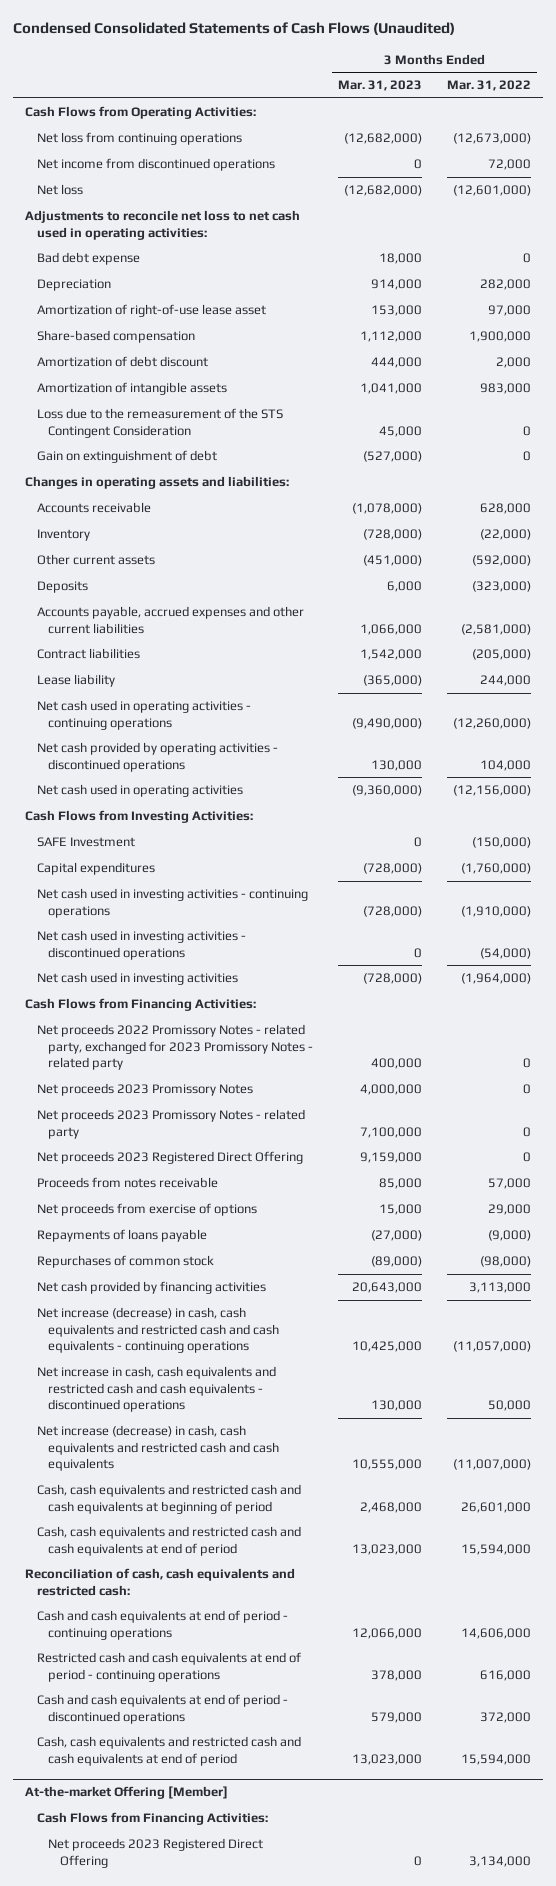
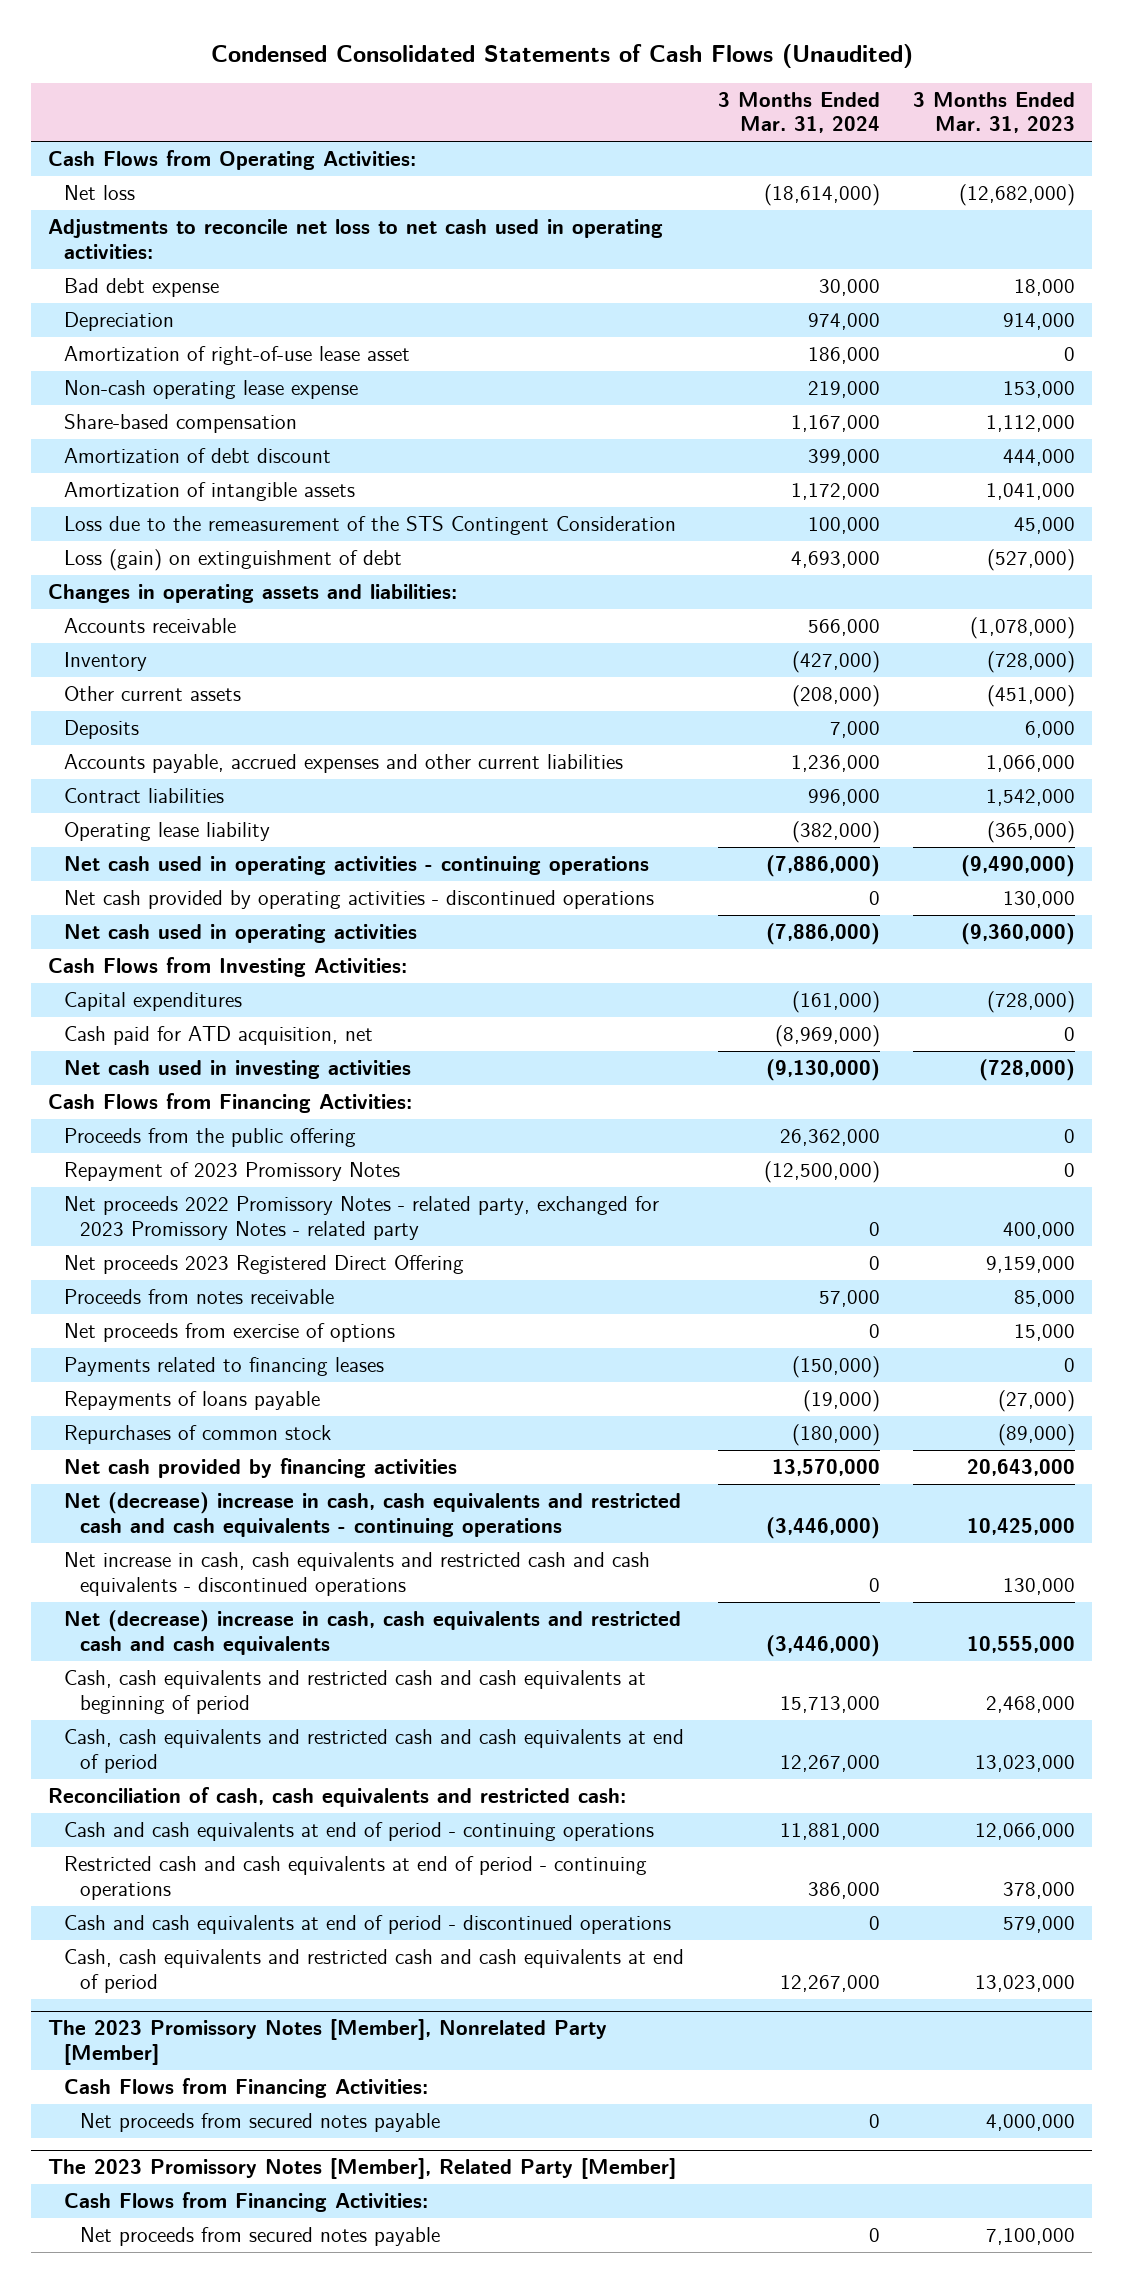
- | 3 Months Ended Mar. 31, 2023 | 3 Months Ended Mar. 31, 2022
+ | 3 Months Ended Mar. 31, 2024 | 3 Months Ended Mar. 31, 2023
- Net loss from continuing operations | (12,682,000) | (12,673,000)
- Net income from discontinued operations | 0 | 72,000
- Amortization of right-of-use lease asset | 153,000 | 97,000
+ Amortization of right-of-use lease asset | 186,000 | 0
+ Non-cash operating lease expense | 219,000 | 153,000
- Gain on extinguishment of debt | (527,000) | 0
+ Loss (gain) on extinguishment of debt | 4,693,000 | (527,000)
- Lease liability | (365,000) | 244,000
+ Operating lease liability | (382,000) | (365,000)
- SAFE Investment | 0 | (150,000)
- Net cash used in investing activities - continuing operations | (728,000) | (1,910,000)
- Net cash used in investing activities - discontinued operations | 0 | (54,000)
+ Cash paid for ATD acquisition, net | (8,969,000) | 0
+ Proceeds from the public offering | 26,362,000 | 0
+ Repayment of 2023 Promissory Notes | (12,500,000) | 0
- Net proceeds 2023 Promissory Notes | 4,000,000 | 0
- Net proceeds 2023 Promissory Notes - related party | 7,100,000 | 0
+ Payments related to financing leases | (150,000) | 0
- Net increase (decrease) in cash, cash equivalents and restricted cash and cash equivalents - continuing operations | 10,425,000 | (11,057,000)
+ Net (decrease) increase in cash, cash equivalents and restricted cash and cash equivalents - continuing operations | (3,446,000) | 10,425,000
- Net increase (decrease) in cash, cash equivalents and restricted cash and cash equivalents | 10,555,000 | (11,007,000)
+ Net (decrease) increase in cash, cash equivalents and restricted cash and cash equivalents | (3,446,000) | 10,555,000
- At-the-market Offering [Member]
+ The 2023 Promissory Notes [Member], Nonrelated Party [Member]
- Net proceeds 2023 Registered Direct Offering | 0 | 3,134,000
+ Net proceeds from secured notes payable | 0 | 4,000,000
+ The 2023 Promissory Notes [Member], Related Party [Member]
+ Cash Flows from Financing Activities:
+ Net proceeds from secured notes payable | 0 | 7,100,000

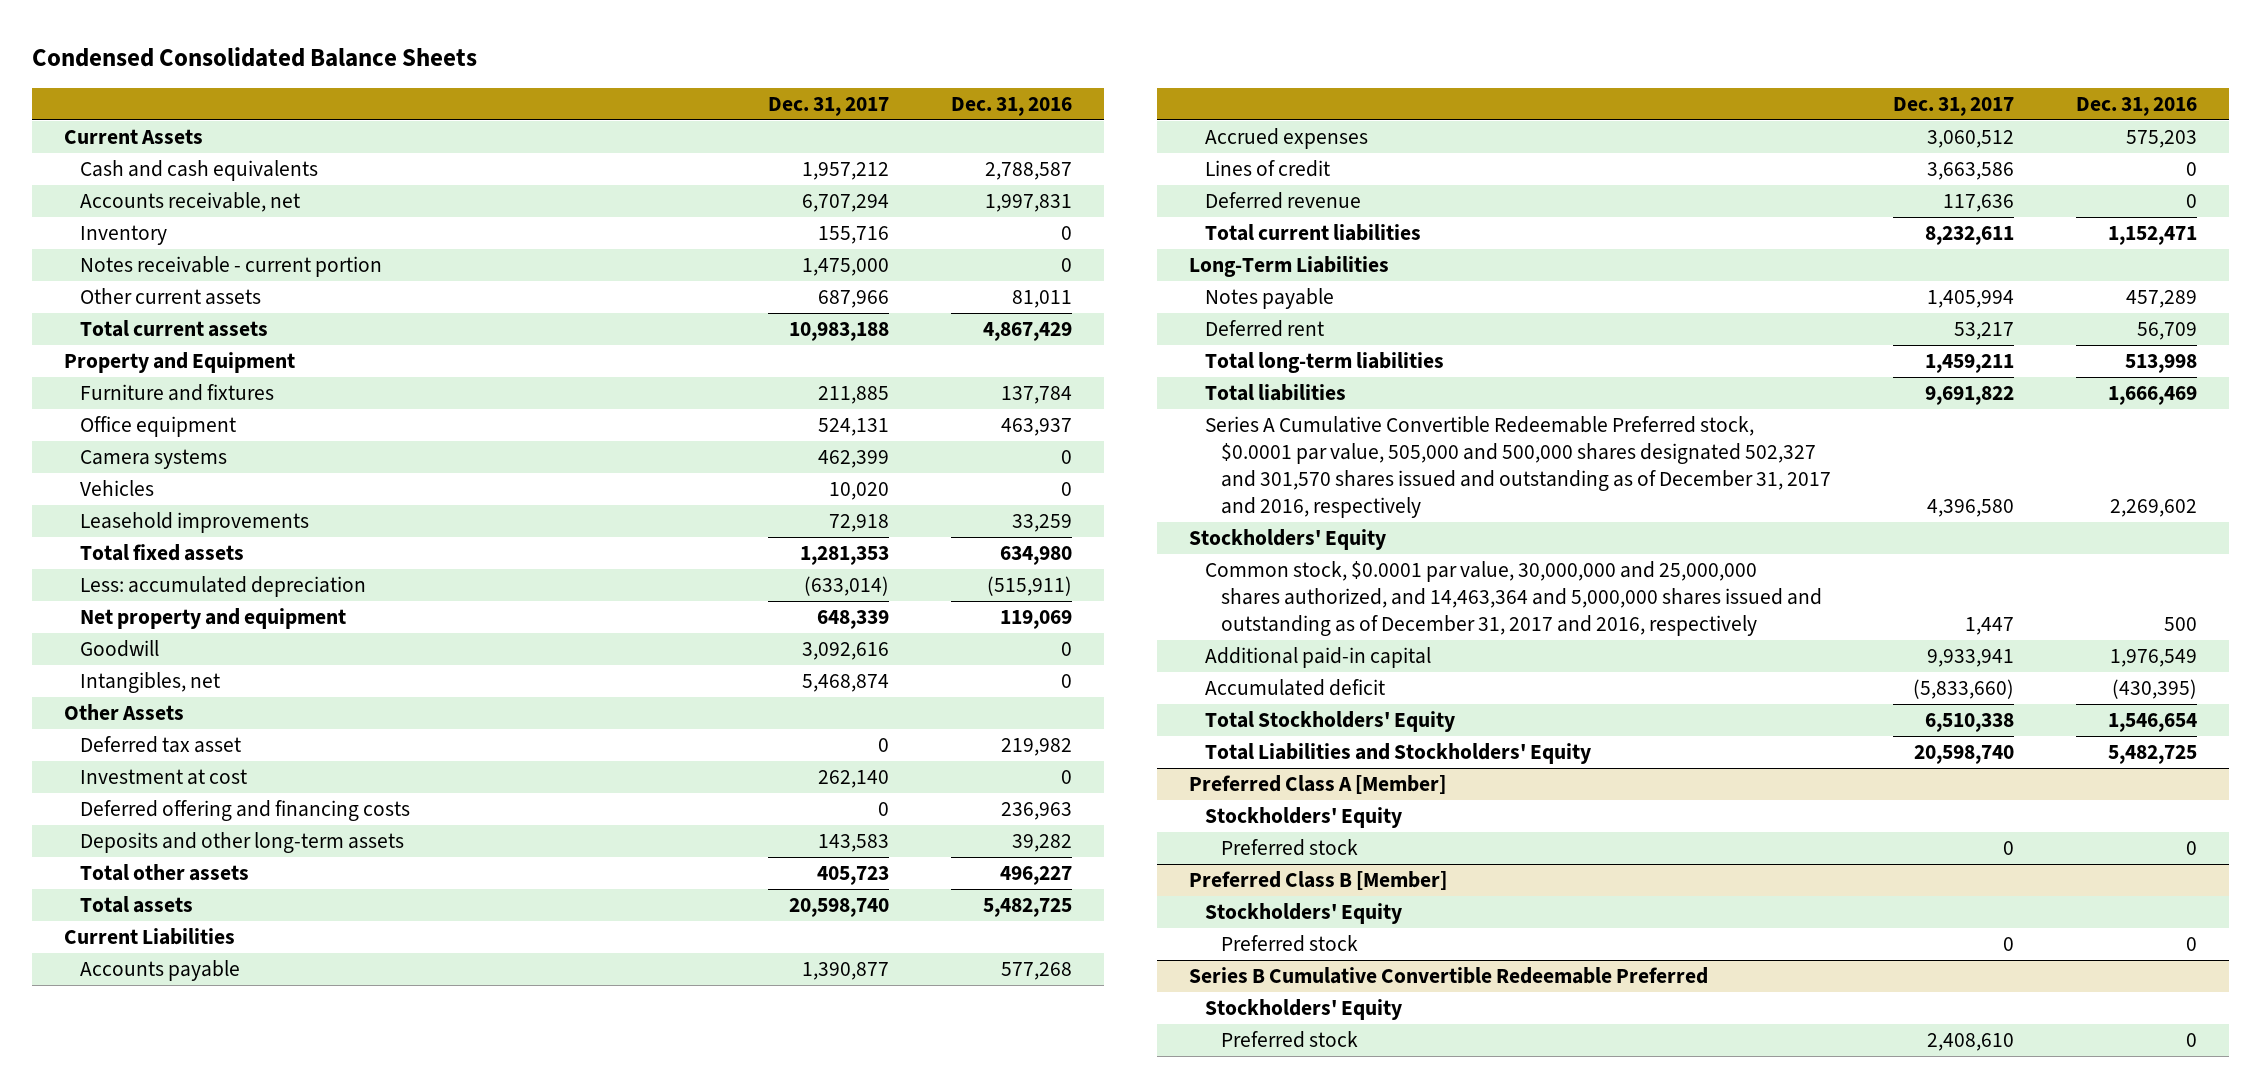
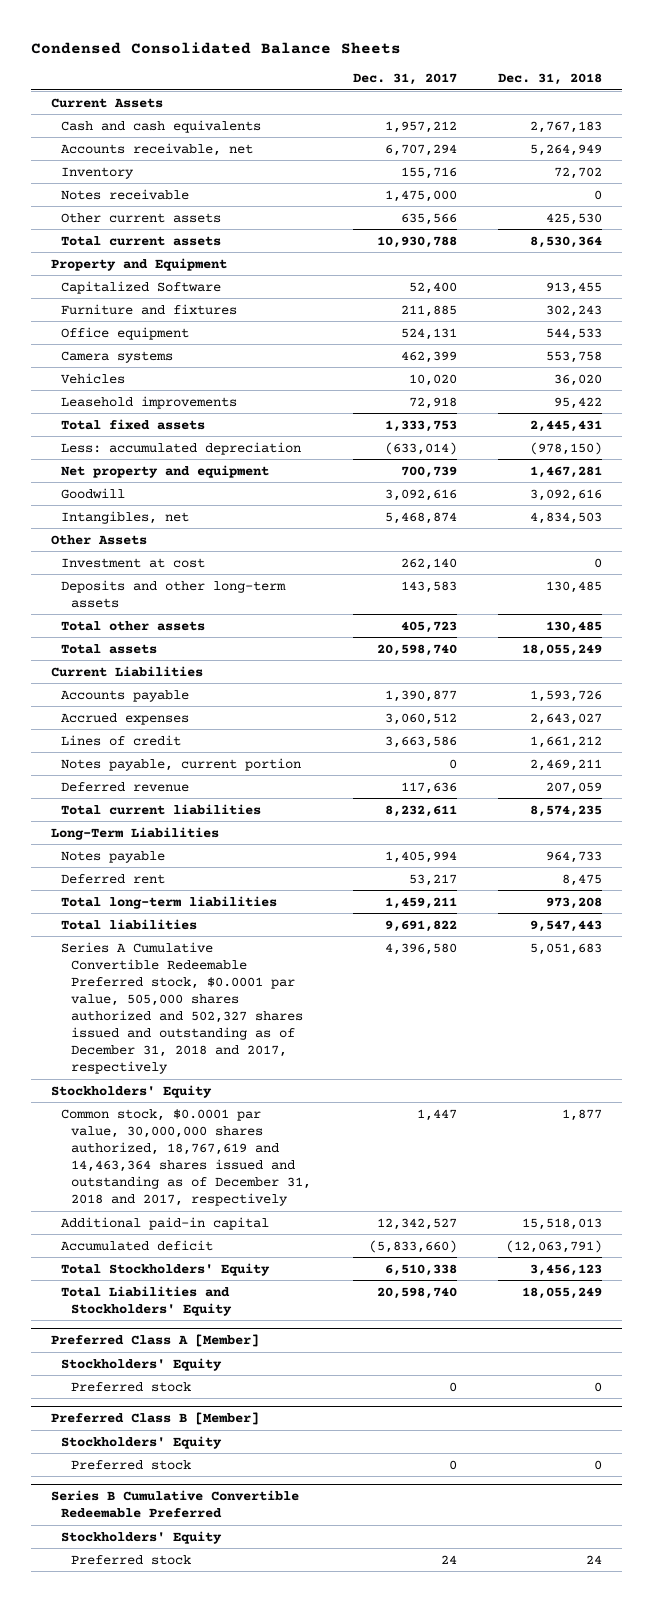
- | Dec. 31, 2017 | Dec. 31, 2016
+ | Dec. 31, 2017 | Dec. 31, 2018
- Notes receivable - current portion | 1,475,000 | 0
- Other current assets | 687,966 | 81,011
- Total current assets | 10,983,188 | 4,867,429
+ Notes receivable | 1,475,000 | 0
+ Other current assets | 635,566 | 425,530
+ Total current assets | 10,930,788 | 8,530,364
+ Capitalized Software | 52,400 | 913,455
- Total fixed assets | 1,281,353 | 634,980
+ Total fixed assets | 1,333,753 | 2,445,431
- Net property and equipment | 648,339 | 119,069
+ Net property and equipment | 700,739 | 1,467,281
- Deferred tax asset | 0 | 219,982
- Deferred offering and financing costs | 0 | 236,963
+ Notes payable, current portion | 0 | 2,469,211
- Series A Cumulative Convertible Redeemable Preferred stock, $0.0001 par value, 505,000 and 500,000 shares designated 502,327 and 301,570 shares issued and outstanding as of December 31, 2017 and 2016, respectively | 4,396,580 | 2,269,602
+ Series A Cumulative Convertible Redeemable Preferred stock, $0.0001 par value, 505,000 shares authorized and 502,327 shares issued and outstanding as of December 31, 2018 and 2017, respectively | 4,396,580 | 5,051,683
- Common stock, $0.0001 par value, 30,000,000 and 25,000,000 shares authorized, and 14,463,364 and 5,000,000 shares issued and outstanding as of December 31, 2017 and 2016, respectively | 1,447 | 500
- Additional paid-in capital | 9,933,941 | 1,976,549
+ Common stock, $0.0001 par value, 30,000,000 shares authorized, 18,767,619 and 14,463,364 shares issued and outstanding as of December 31, 2018 and 2017, respectively | 1,447 | 1,877
+ Additional paid-in capital | 12,342,527 | 15,518,013
@ Series B Cumulative Convertible Redeemable Preferred
- Preferred stock | 2,408,610 | 0
+ Preferred stock | 24 | 24

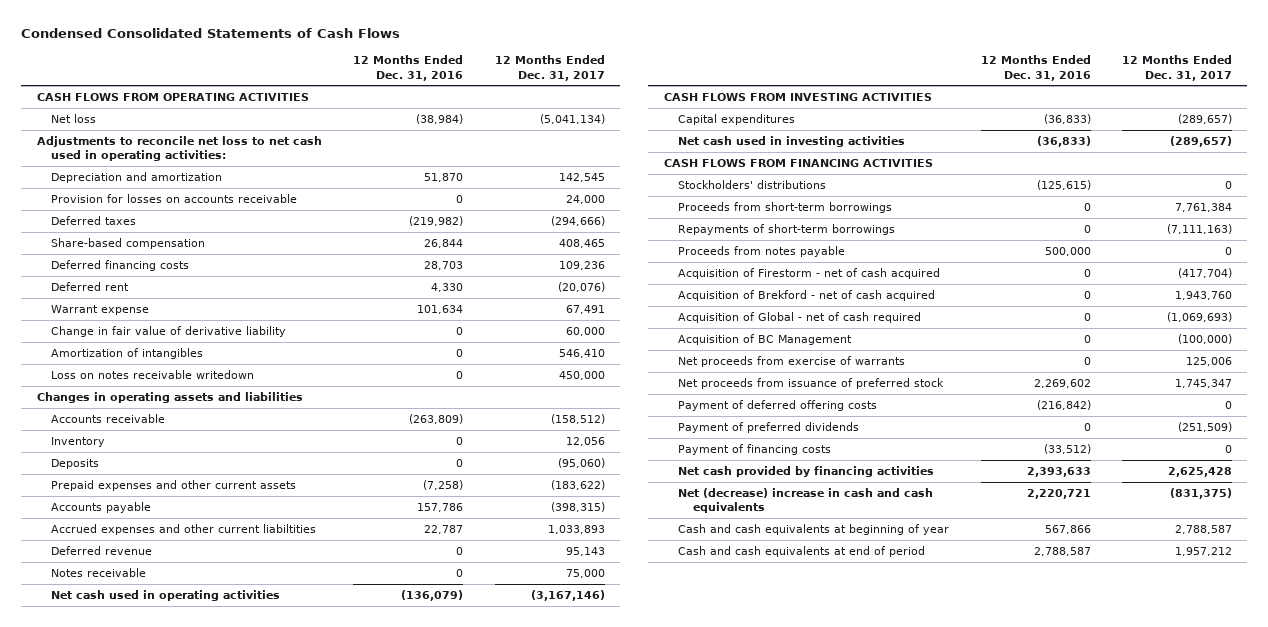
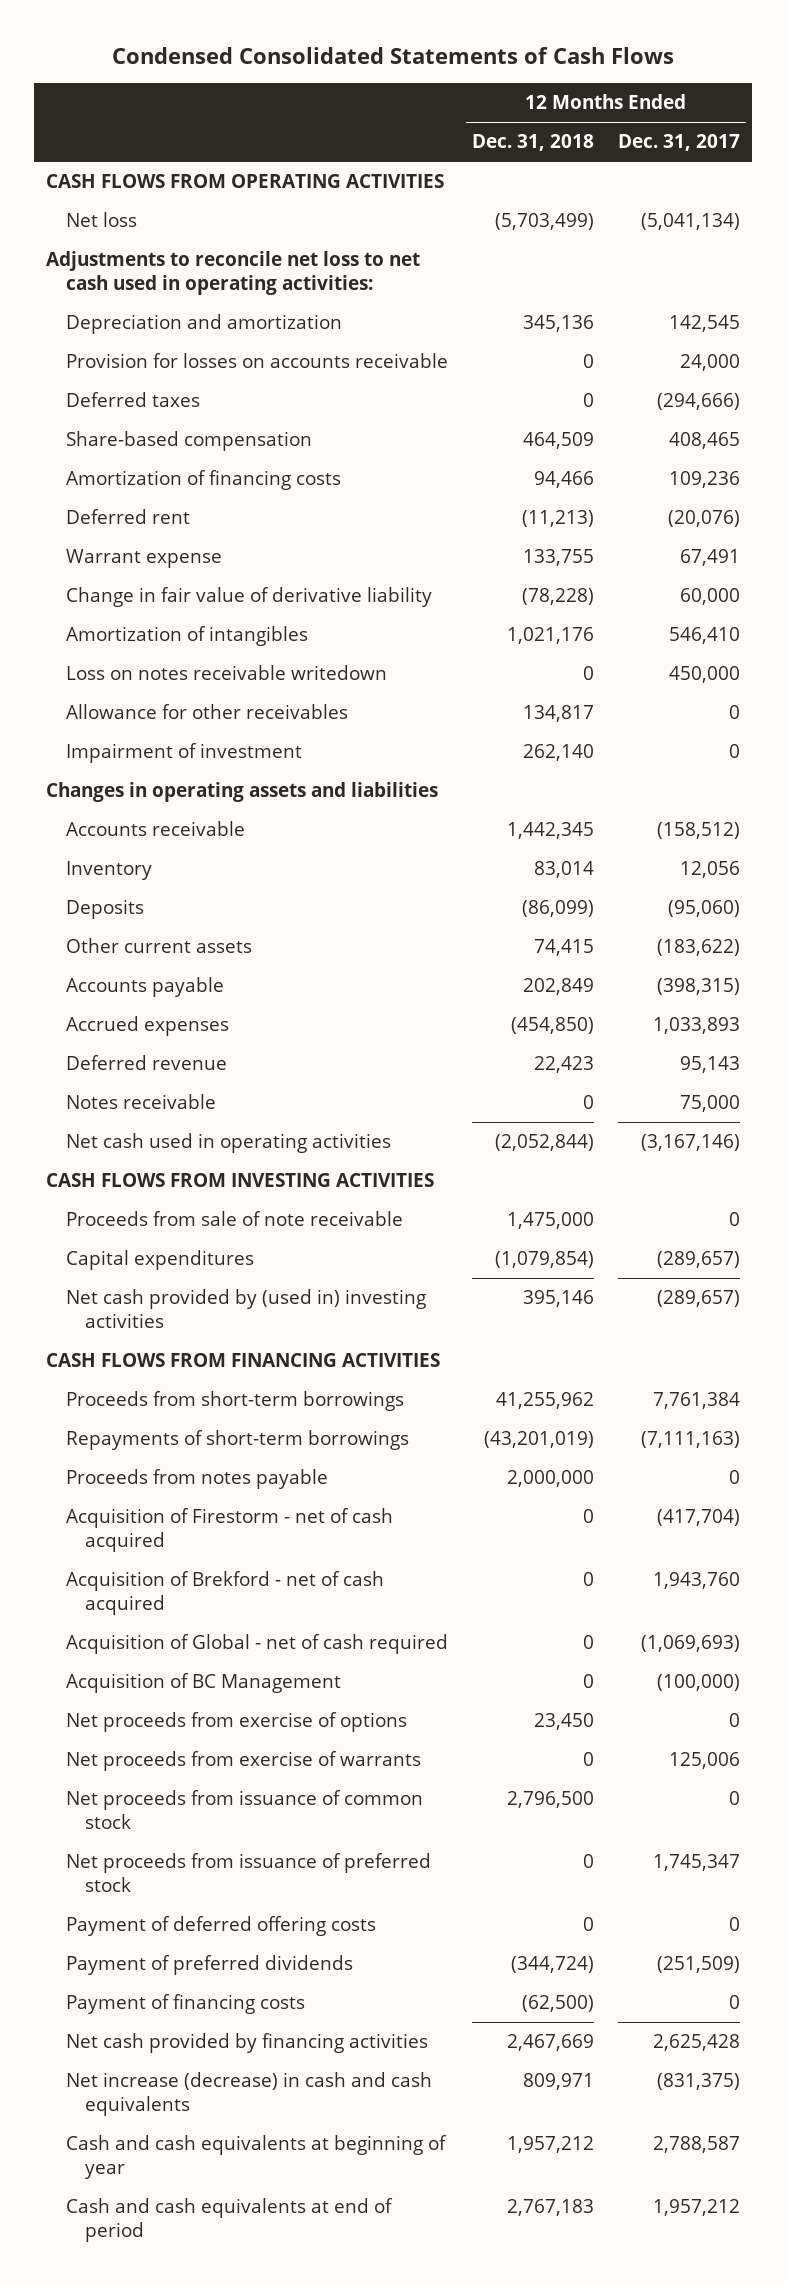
- | 12 Months Ended Dec. 31, 2016 | 12 Months Ended Dec. 31, 2017
+ | 12 Months Ended Dec. 31, 2018 | 12 Months Ended Dec. 31, 2017
- Deferred financing costs | 28,703 | 109,236
+ Amortization of financing costs | 94,466 | 109,236
+ Allowance for other receivables | 134,817 | 0
+ Impairment of investment | 262,140 | 0
- Prepaid expenses and other current assets | (7,258) | (183,622)
+ Other current assets | 74,415 | (183,622)
- Accrued expenses and other current liabiltities | 22,787 | 1,033,893
+ Accrued expenses | (454,850) | 1,033,893
+ Proceeds from sale of note receivable | 1,475,000 | 0
- Net cash used in investing activities | (36,833) | (289,657)
+ Net cash provided by (used in) investing activities | 395,146 | (289,657)
- Stockholders' distributions | (125,615) | 0
+ Net proceeds from exercise of options | 23,450 | 0
+ Net proceeds from issuance of common stock | 2,796,500 | 0
- Net (decrease) increase in cash and cash equivalents | 2,220,721 | (831,375)
+ Net increase (decrease) in cash and cash equivalents | 809,971 | (831,375)

